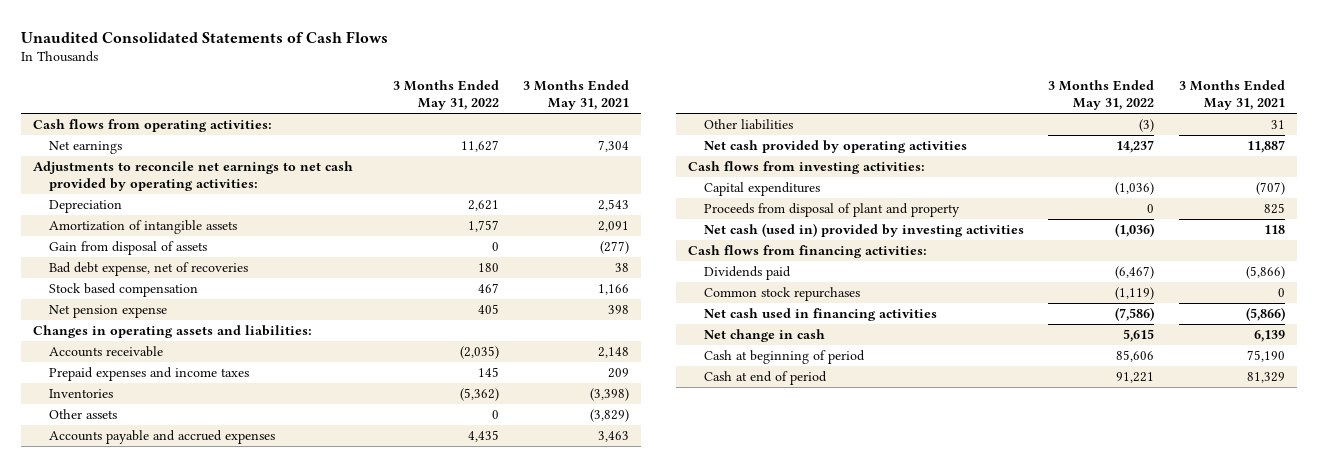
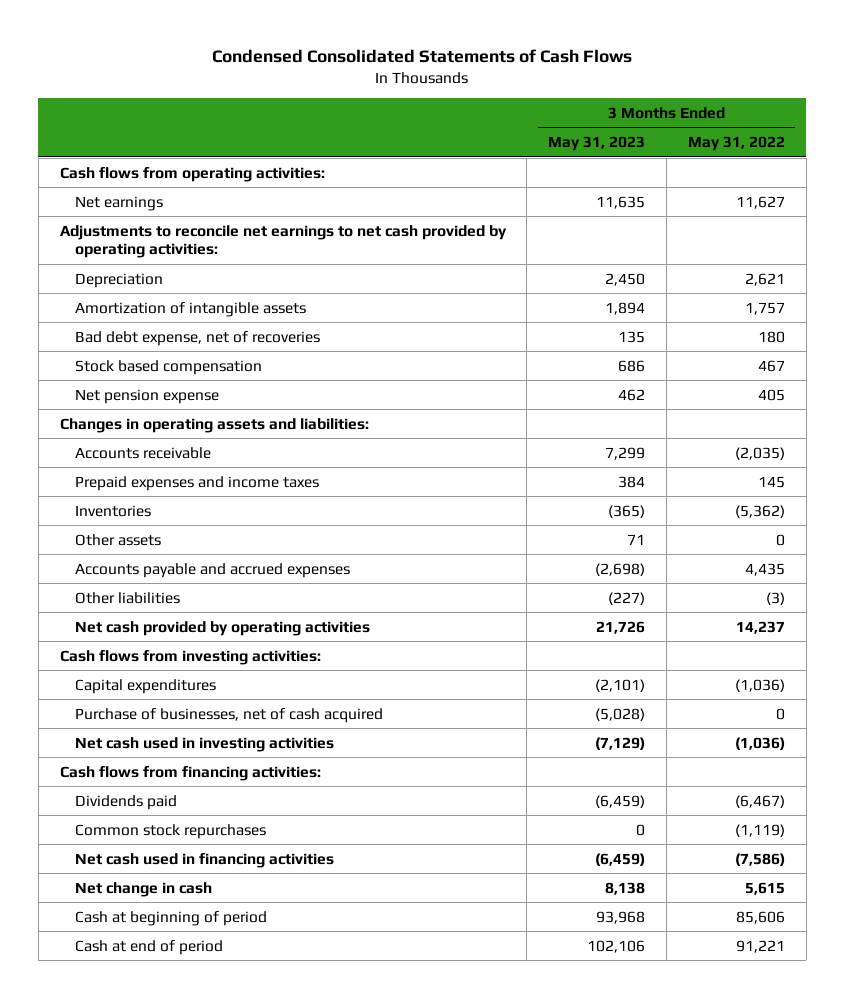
- Unaudited Consolidated Statements of Cash Flows
+ Condensed Consolidated Statements of Cash Flows
- | 3 Months Ended May 31, 2022 | 3 Months Ended May 31, 2021
+ | 3 Months Ended May 31, 2023 | 3 Months Ended May 31, 2022
- Gain from disposal of assets | 0 | (277)
- Proceeds from disposal of plant and property | 0 | 825
- Net cash (used in) provided by investing activities | (1,036) | 118
+ Purchase of businesses, net of cash acquired | (5,028) | 0
+ Net cash used in investing activities | (7,129) | (1,036)

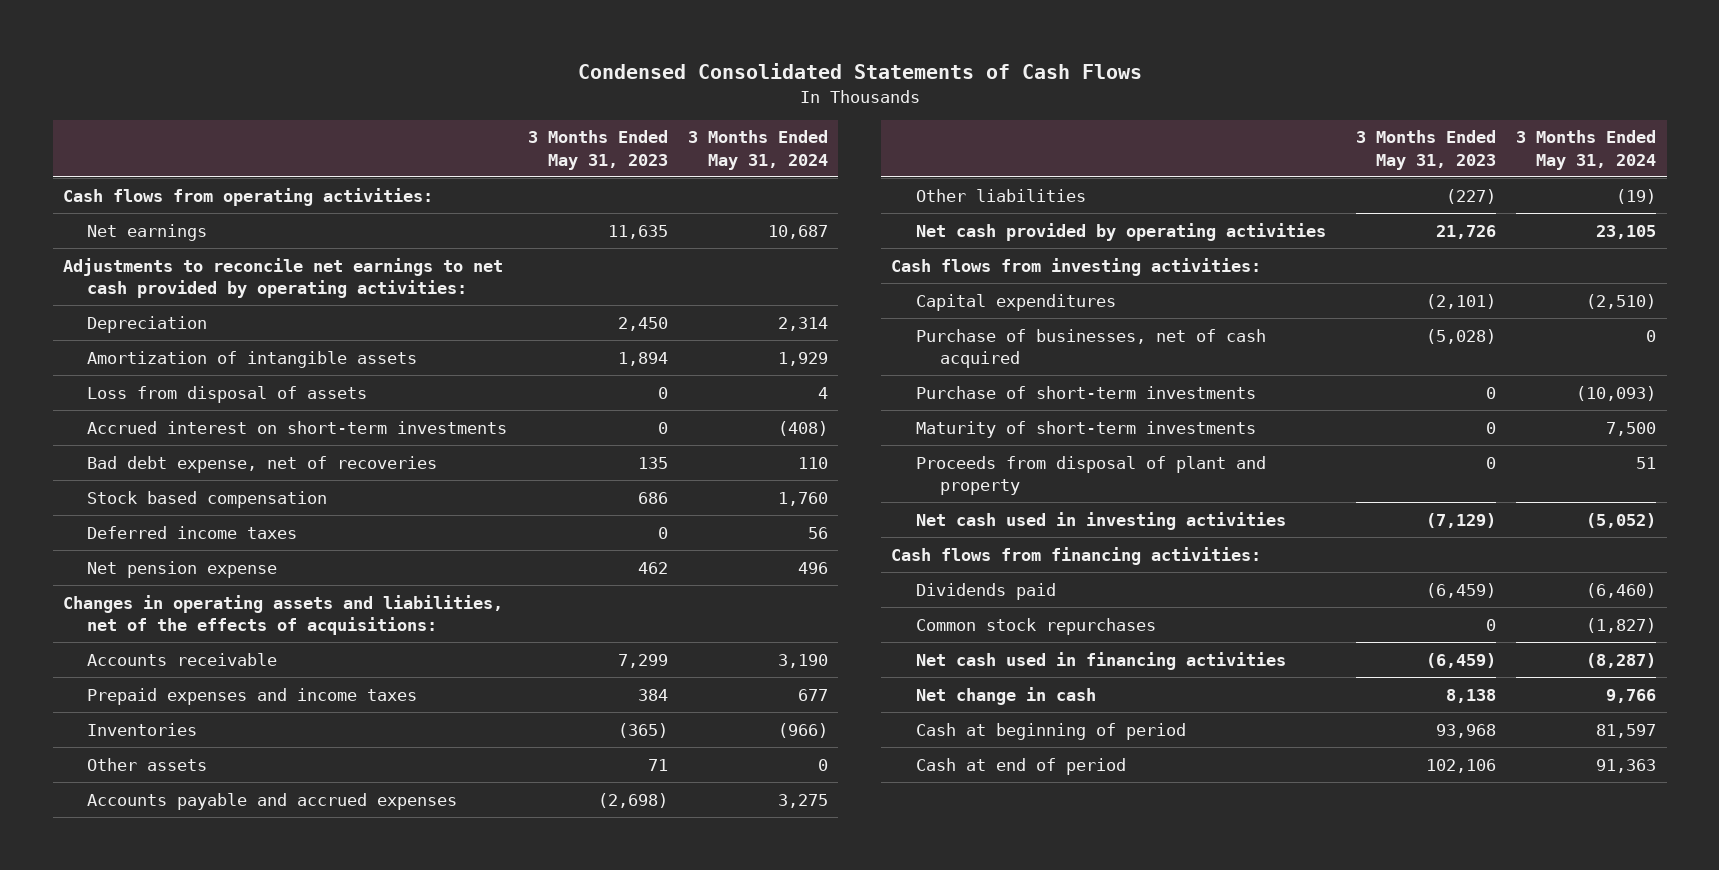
- | 3 Months Ended May 31, 2023 | 3 Months Ended May 31, 2022
+ | 3 Months Ended May 31, 2023 | 3 Months Ended May 31, 2024
+ Loss from disposal of assets | 0 | 4
+ Accrued interest on short-term investments | 0 | (408)
+ Deferred income taxes | 0 | 56
- Changes in operating assets and liabilities:
+ Changes in operating assets and liabilities, net of the effects of acquisitions:
+ Purchase of short-term investments | 0 | (10,093)
+ Maturity of short-term investments | 0 | 7,500
+ Proceeds from disposal of plant and property | 0 | 51

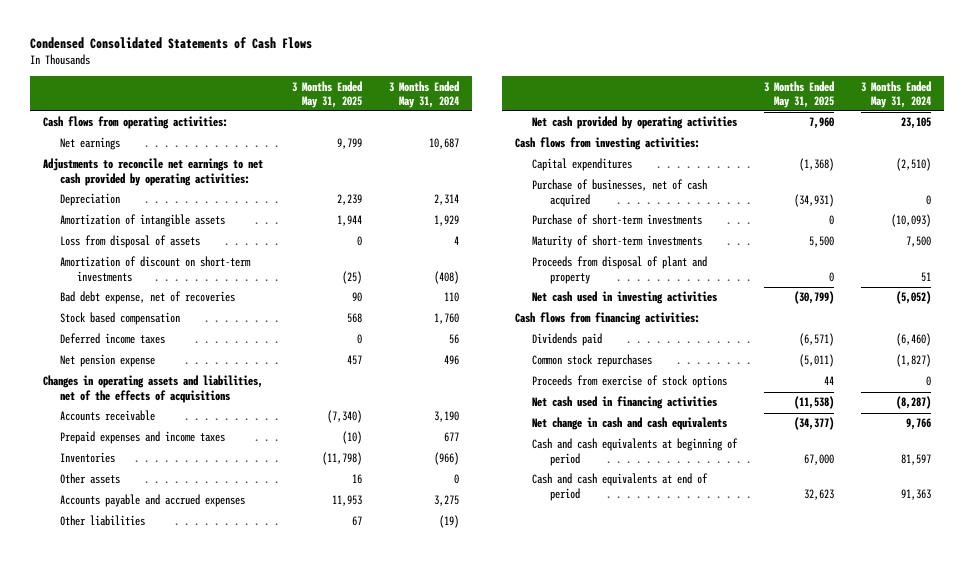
- | 3 Months Ended May 31, 2023 | 3 Months Ended May 31, 2024
+ | 3 Months Ended May 31, 2025 | 3 Months Ended May 31, 2024
- Accrued interest on short-term investments | 0 | (408)
+ Amortization of discount on short-term investments | (25) | (408)
- Changes in operating assets and liabilities, net of the effects of acquisitions:
+ Changes in operating assets and liabilities, net of the effects of acquisitions
+ Proceeds from exercise of stock options | 44 | 0
- Net change in cash | 8,138 | 9,766
- Cash at beginning of period | 93,968 | 81,597
- Cash at end of period | 102,106 | 91,363
+ Net change in cash and cash equivalents | (34,377) | 9,766
+ Cash and cash equivalents at beginning of period | 67,000 | 81,597
+ Cash and cash equivalents at end of period | 32,623 | 91,363

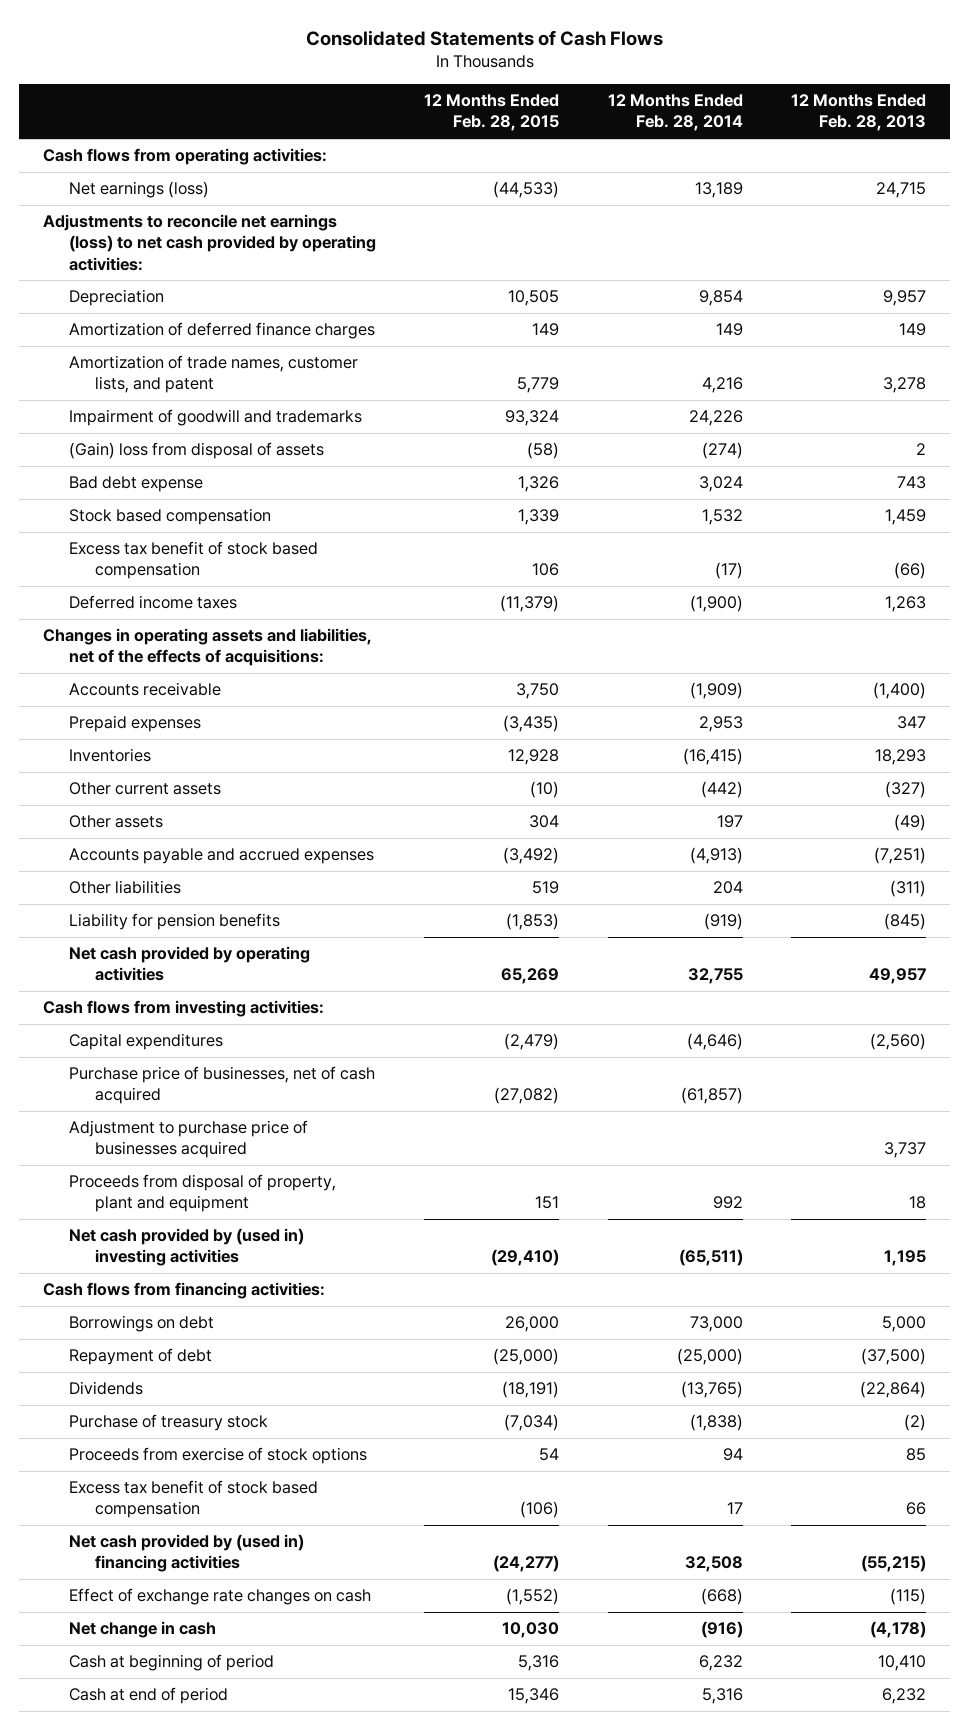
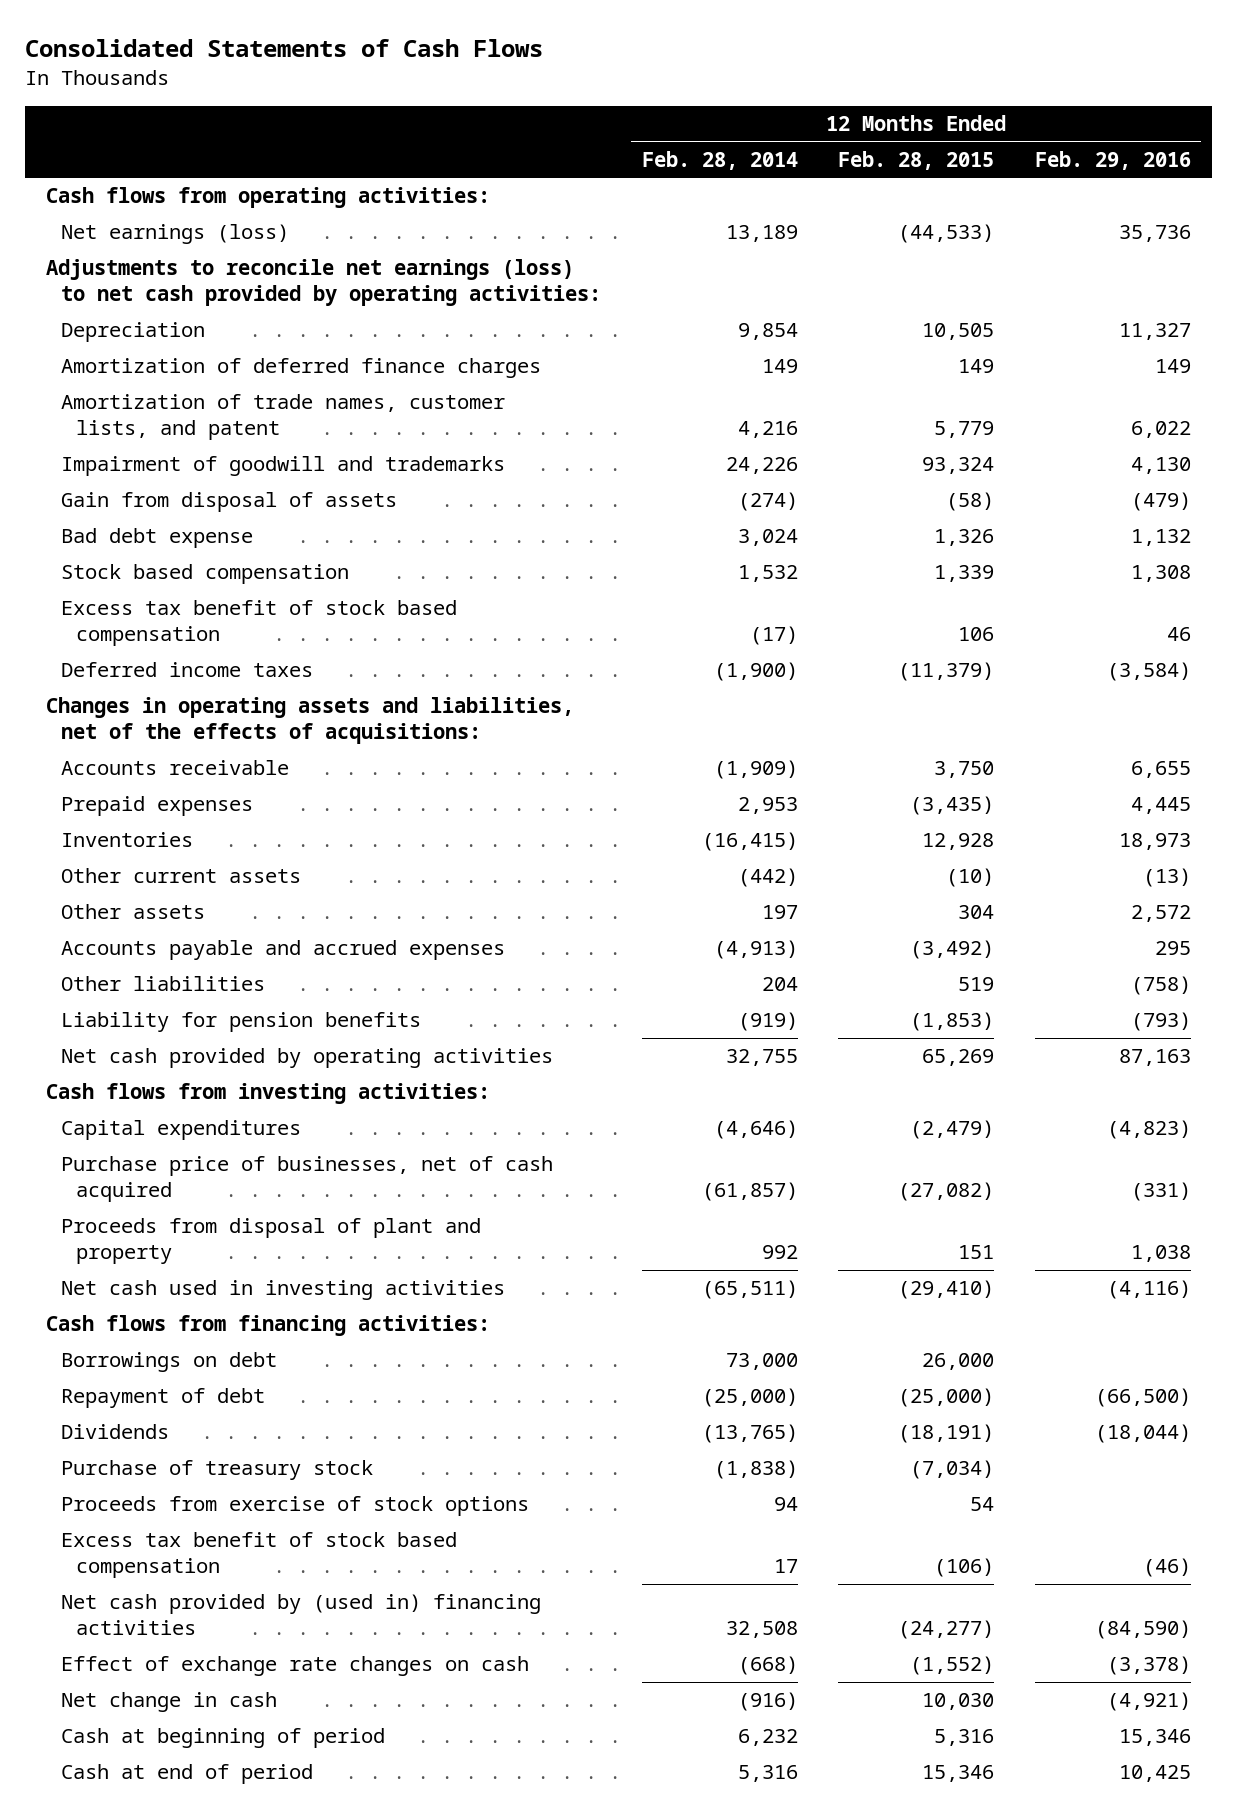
- | 12 Months Ended Feb. 28, 2015 | 12 Months Ended Feb. 28, 2014 | 12 Months Ended Feb. 28, 2013
+ | 12 Months Ended Feb. 28, 2014 | 12 Months Ended Feb. 28, 2015 | 12 Months Ended Feb. 29, 2016
- (Gain) loss from disposal of assets | (58) | (274) | 2
+ Gain from disposal of assets | (274) | (58) | (479)
- Adjustment to purchase price of businesses acquired | | | 3,737
- Proceeds from disposal of property, plant and equipment | 151 | 992 | 18
- Net cash provided by (used in) investing activities | (29,410) | (65,511) | 1,195
+ Proceeds from disposal of plant and property | 992 | 151 | 1,038
+ Net cash used in investing activities | (65,511) | (29,410) | (4,116)

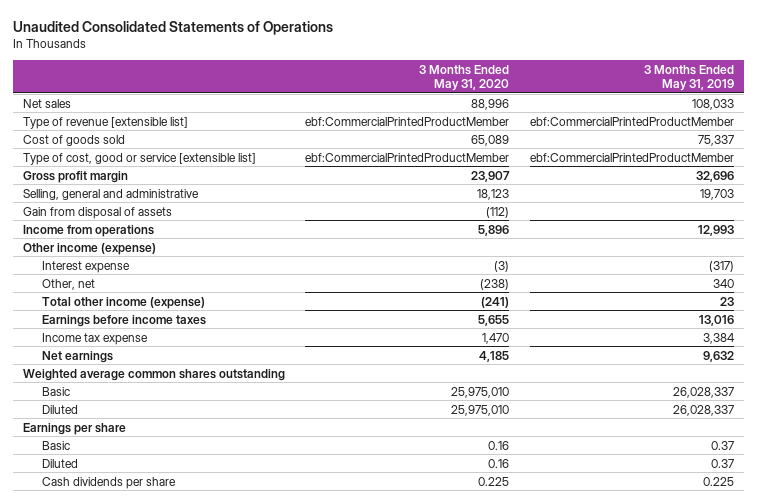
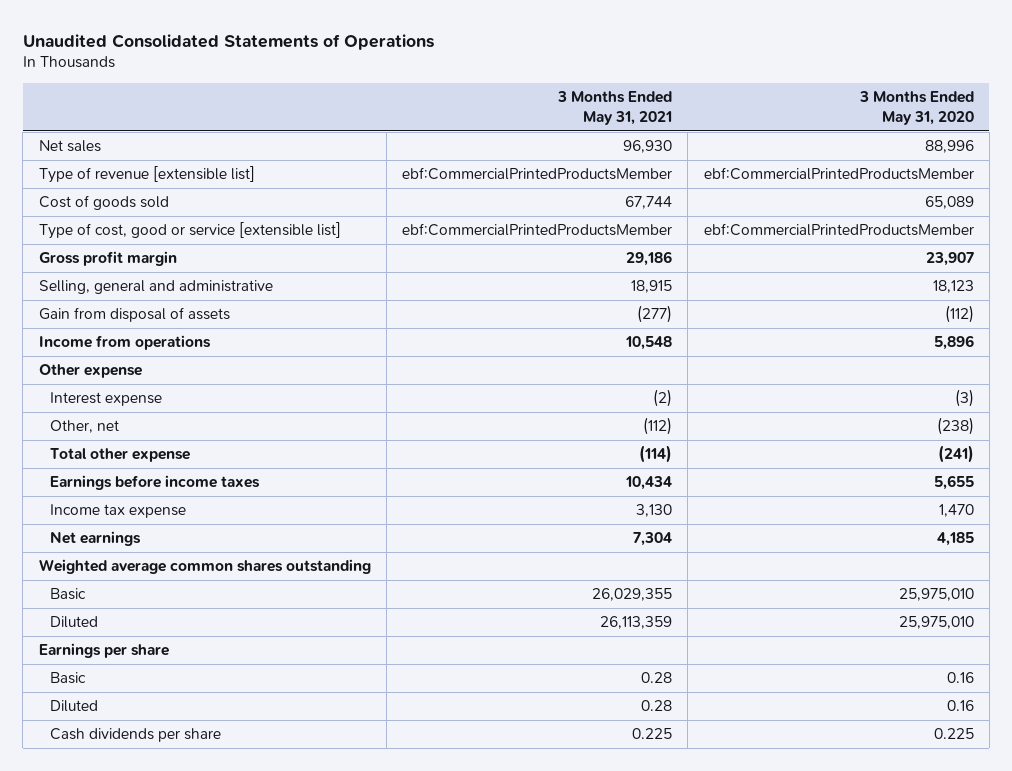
- | 3 Months Ended May 31, 2020 | 3 Months Ended May 31, 2019
+ | 3 Months Ended May 31, 2021 | 3 Months Ended May 31, 2020
- Type of revenue [extensible list] | ebf:CommercialPrintedProductMember | ebf:CommercialPrintedProductMember
+ Type of revenue [extensible list] | ebf:CommercialPrintedProductsMember | ebf:CommercialPrintedProductsMember
- Type of cost, good or service [extensible list] | ebf:CommercialPrintedProductMember | ebf:CommercialPrintedProductMember
+ Type of cost, good or service [extensible list] | ebf:CommercialPrintedProductsMember | ebf:CommercialPrintedProductsMember
- Other income (expense)
+ Other expense
- Total other income (expense) | (241) | 23
+ Total other expense | (114) | (241)

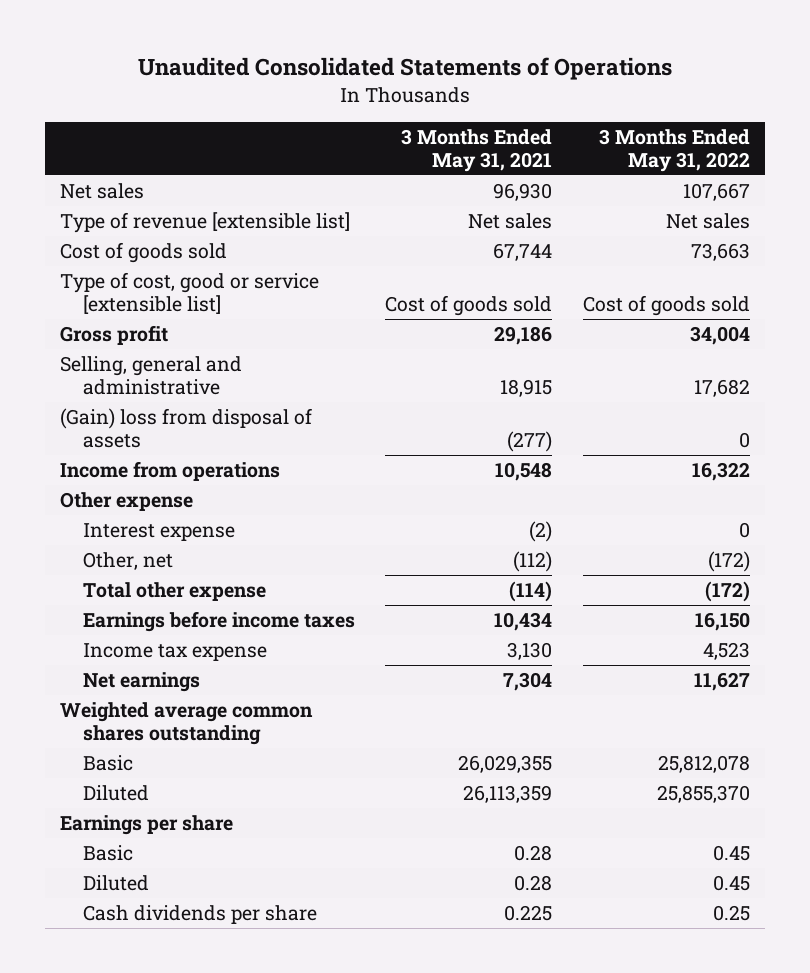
- | 3 Months Ended May 31, 2021 | 3 Months Ended May 31, 2020
+ | 3 Months Ended May 31, 2021 | 3 Months Ended May 31, 2022
- Type of revenue [extensible list] | ebf:CommercialPrintedProductsMember | ebf:CommercialPrintedProductsMember
+ Type of revenue [extensible list] | Net sales | Net sales
- Type of cost, good or service [extensible list] | ebf:CommercialPrintedProductsMember | ebf:CommercialPrintedProductsMember
- Gross profit margin | 29,186 | 23,907
+ Type of cost, good or service [extensible list] | Cost of goods sold | Cost of goods sold
+ Gross profit | 29,186 | 34,004
- Gain from disposal of assets | (277) | (112)
+ (Gain) loss from disposal of assets | (277) | 0

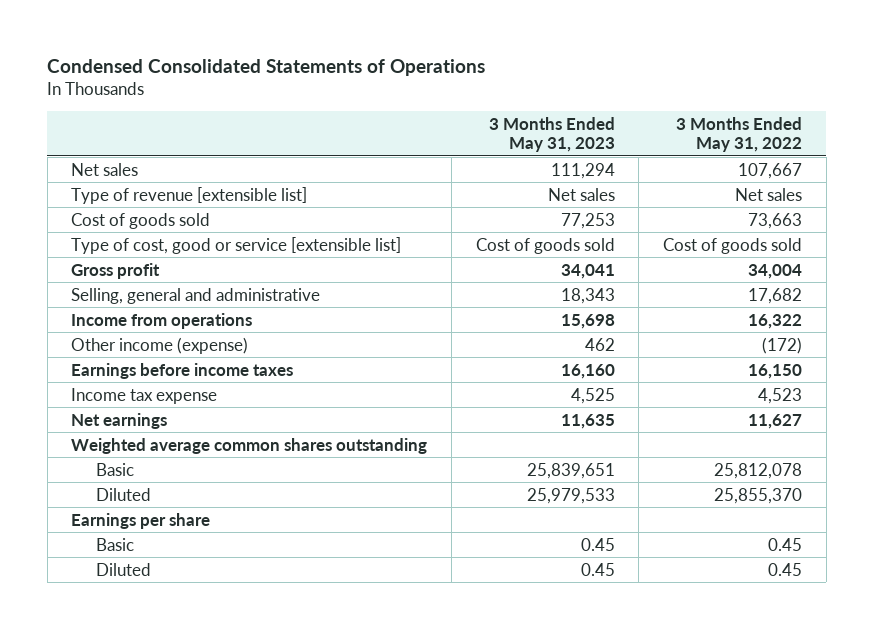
- Unaudited Consolidated Statements of Operations
+ Condensed Consolidated Statements of Operations
- | 3 Months Ended May 31, 2021 | 3 Months Ended May 31, 2022
+ | 3 Months Ended May 31, 2023 | 3 Months Ended May 31, 2022
- (Gain) loss from disposal of assets | (277) | 0
- Other expense
- Interest expense | (2) | 0
- Other, net | (112) | (172)
- Total other expense | (114) | (172)
+ Other income (expense) | 462 | (172)
- Cash dividends per share | 0.225 | 0.25

